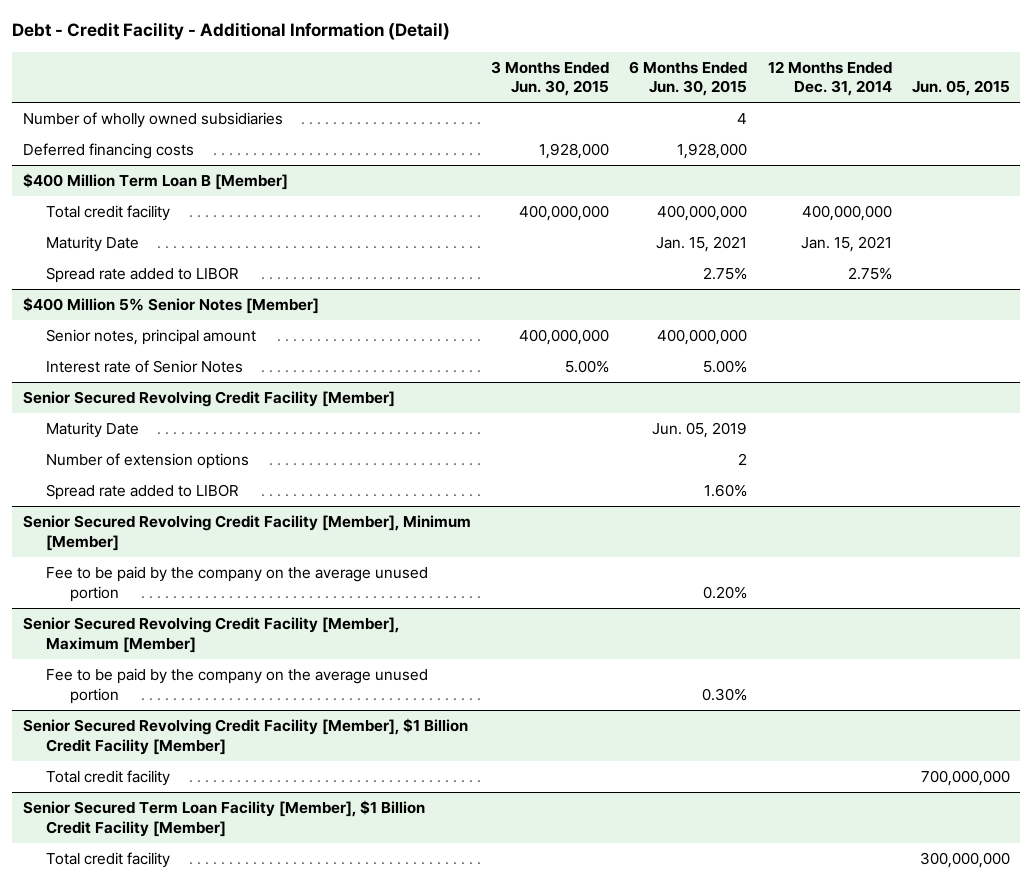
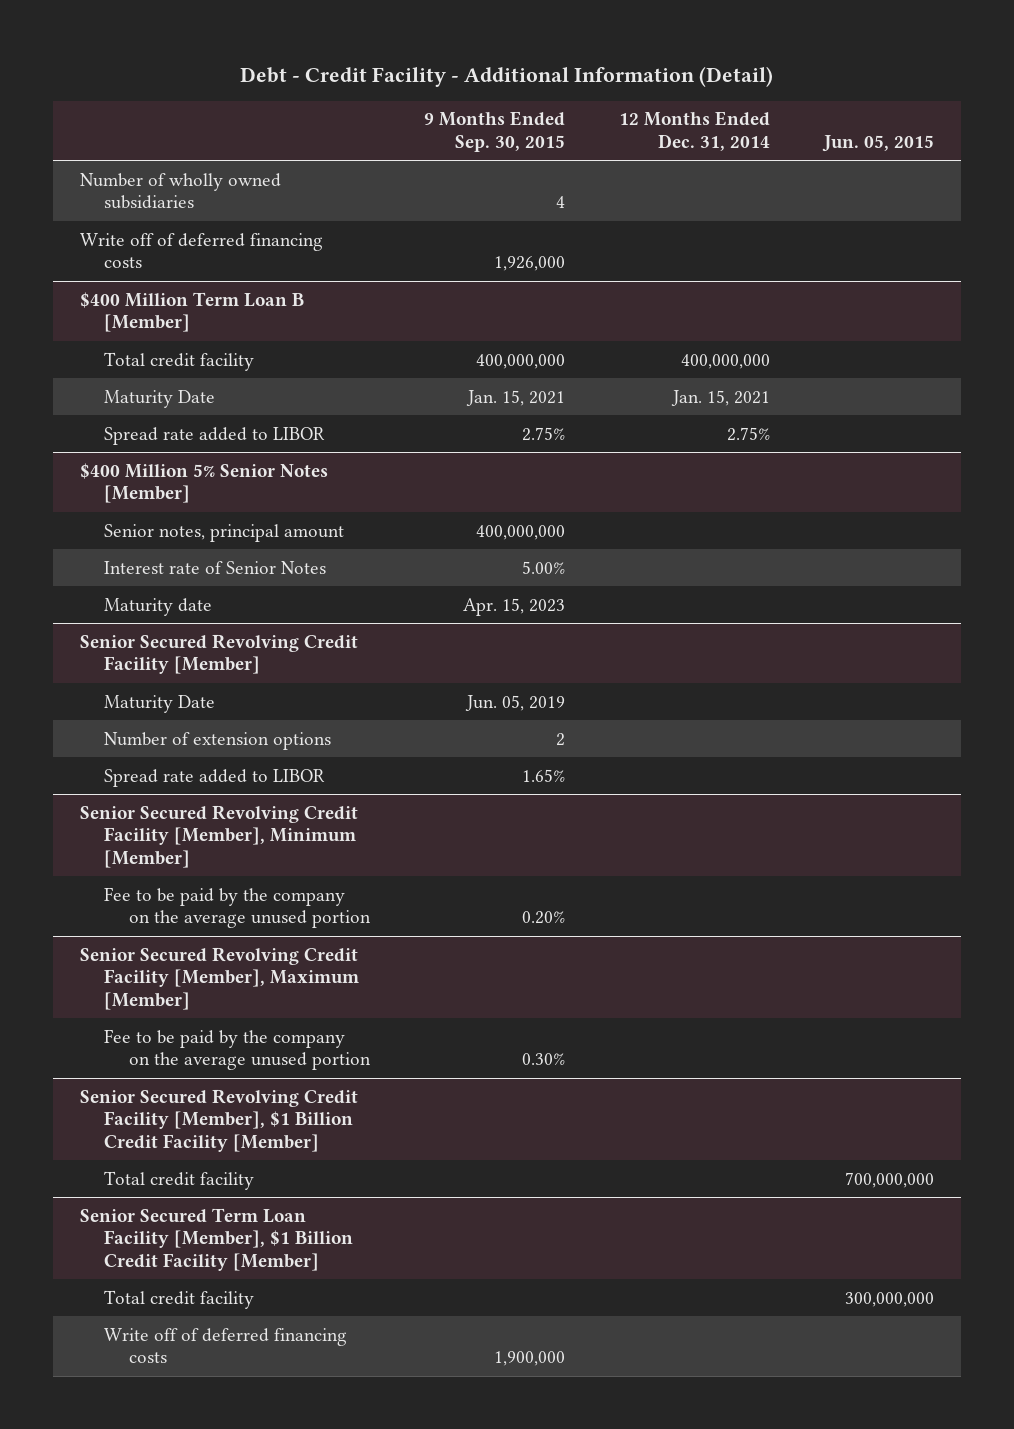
- | 3 Months Ended Jun. 30, 2015 | 6 Months Ended Jun. 30, 2015 | 12 Months Ended Dec. 31, 2014 | Jun. 05, 2015
+ | 9 Months Ended Sep. 30, 2015 | 12 Months Ended Dec. 31, 2014 | Jun. 05, 2015
- Deferred financing costs | 1,928,000 | 1,928,000 | |
+ Write off of deferred financing costs | 1,926,000 | |
@ $400 Million 5% Senior Notes [Member]
+ Maturity date | Apr. 15, 2023 | |
@ Senior Secured Term Loan Facility [Member], $1 Billion Credit Facility [Member]
+ Write off of deferred financing costs | 1,900,000 | |

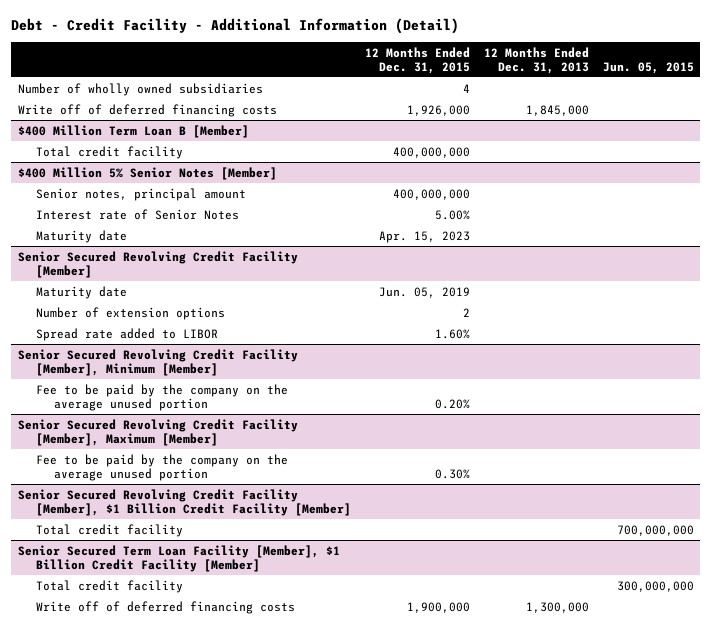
- | 9 Months Ended Sep. 30, 2015 | 12 Months Ended Dec. 31, 2014 | Jun. 05, 2015
+ | 12 Months Ended Dec. 31, 2015 | 12 Months Ended Dec. 31, 2013 | Jun. 05, 2015
@ $400 Million Term Loan B [Member]
- Maturity Date | Jan. 15, 2021 | Jan. 15, 2021 |
- Spread rate added to LIBOR | 2.75% | 2.75% |
@ Senior Secured Revolving Credit Facility [Member]
- Maturity Date | Jun. 05, 2019 | |
+ Maturity date | Jun. 05, 2019 | |

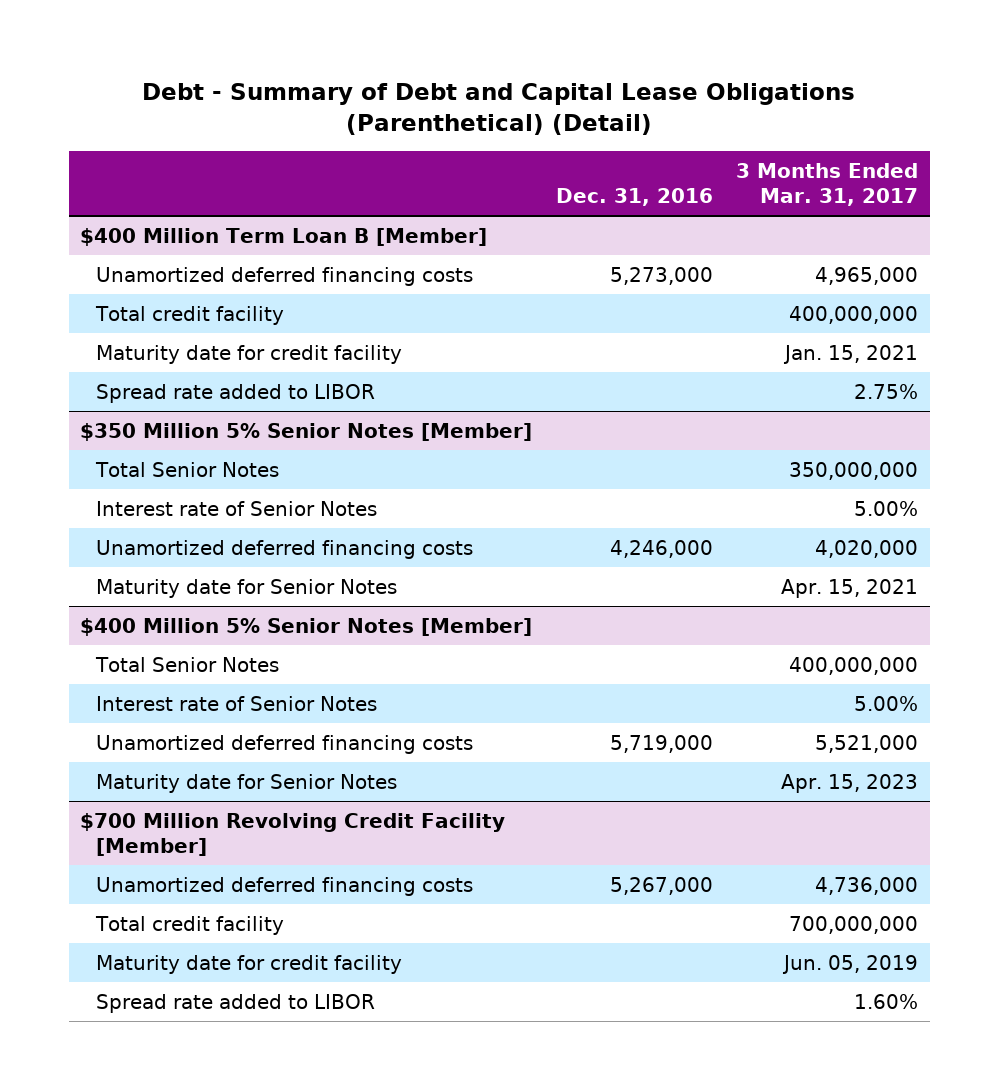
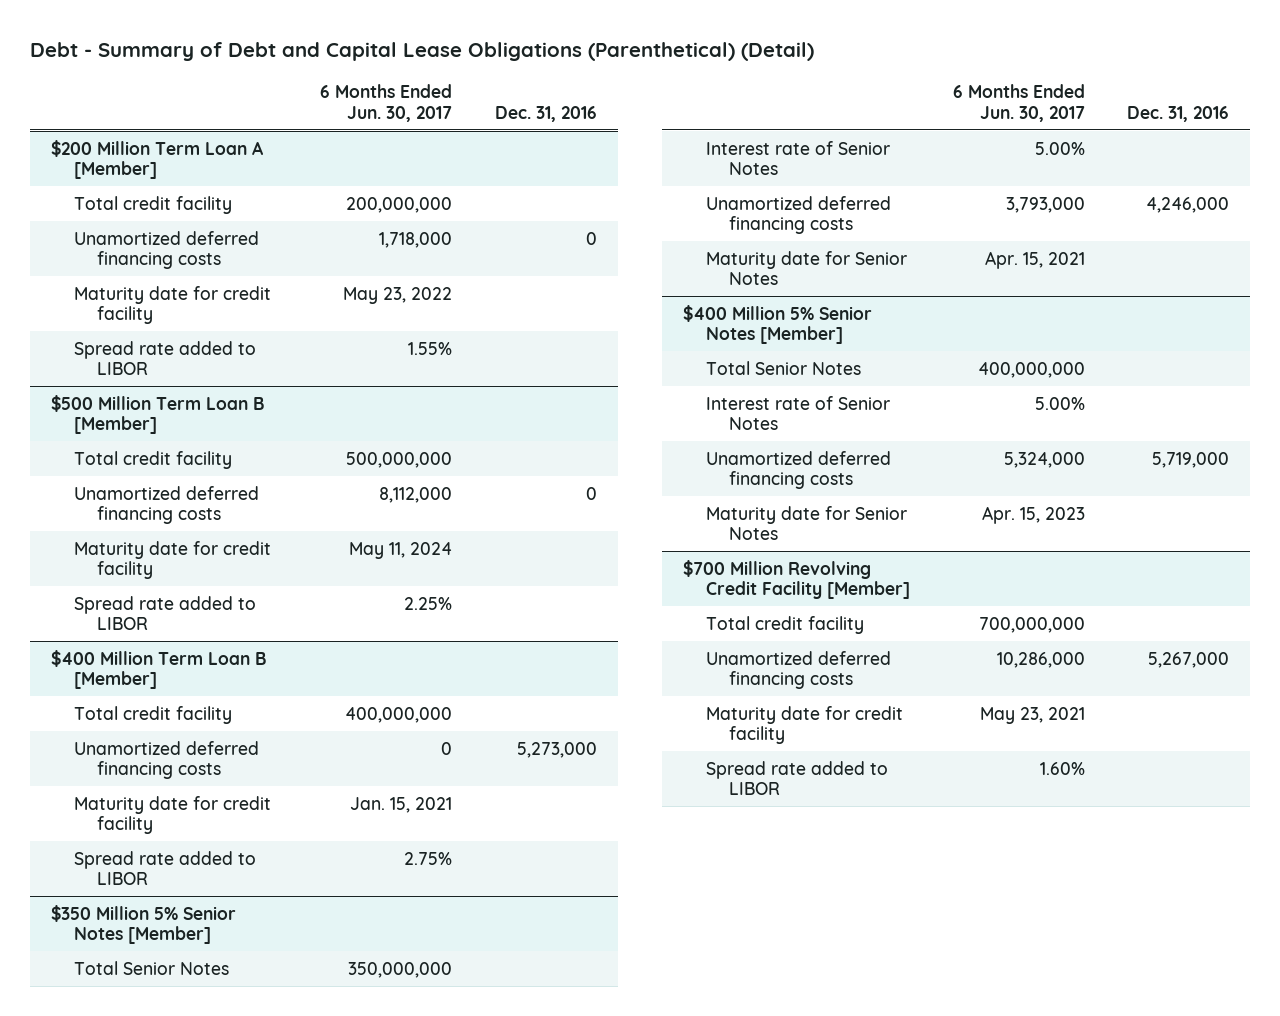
- | Dec. 31, 2016 | 3 Months Ended Mar. 31, 2017
+ | 6 Months Ended Jun. 30, 2017 | Dec. 31, 2016
+ $200 Million Term Loan A [Member]
+ Total credit facility | 200,000,000 |
+ Unamortized deferred financing costs | 1,718,000 | 0
+ Maturity date for credit facility | May 23, 2022 |
+ Spread rate added to LIBOR | 1.55% |
+ $500 Million Term Loan B [Member]
+ Total credit facility | 500,000,000 |
+ Unamortized deferred financing costs | 8,112,000 | 0
+ Maturity date for credit facility | May 11, 2024 |
+ Spread rate added to LIBOR | 2.25% |
@ $400 Million Term Loan B [Member]
moved down: Unamortized deferred financing costs | 0 | 5,273,000
@ $700 Million Revolving Credit Facility [Member]
moved down: Unamortized deferred financing costs | 10,286,000 | 5,267,000

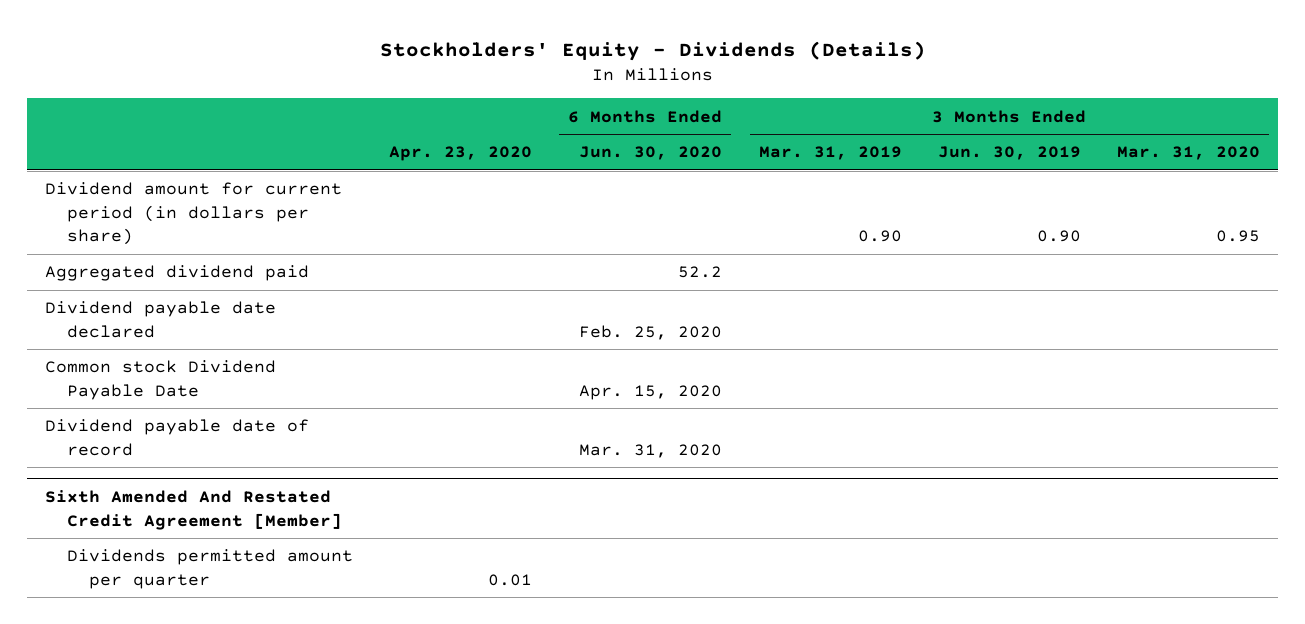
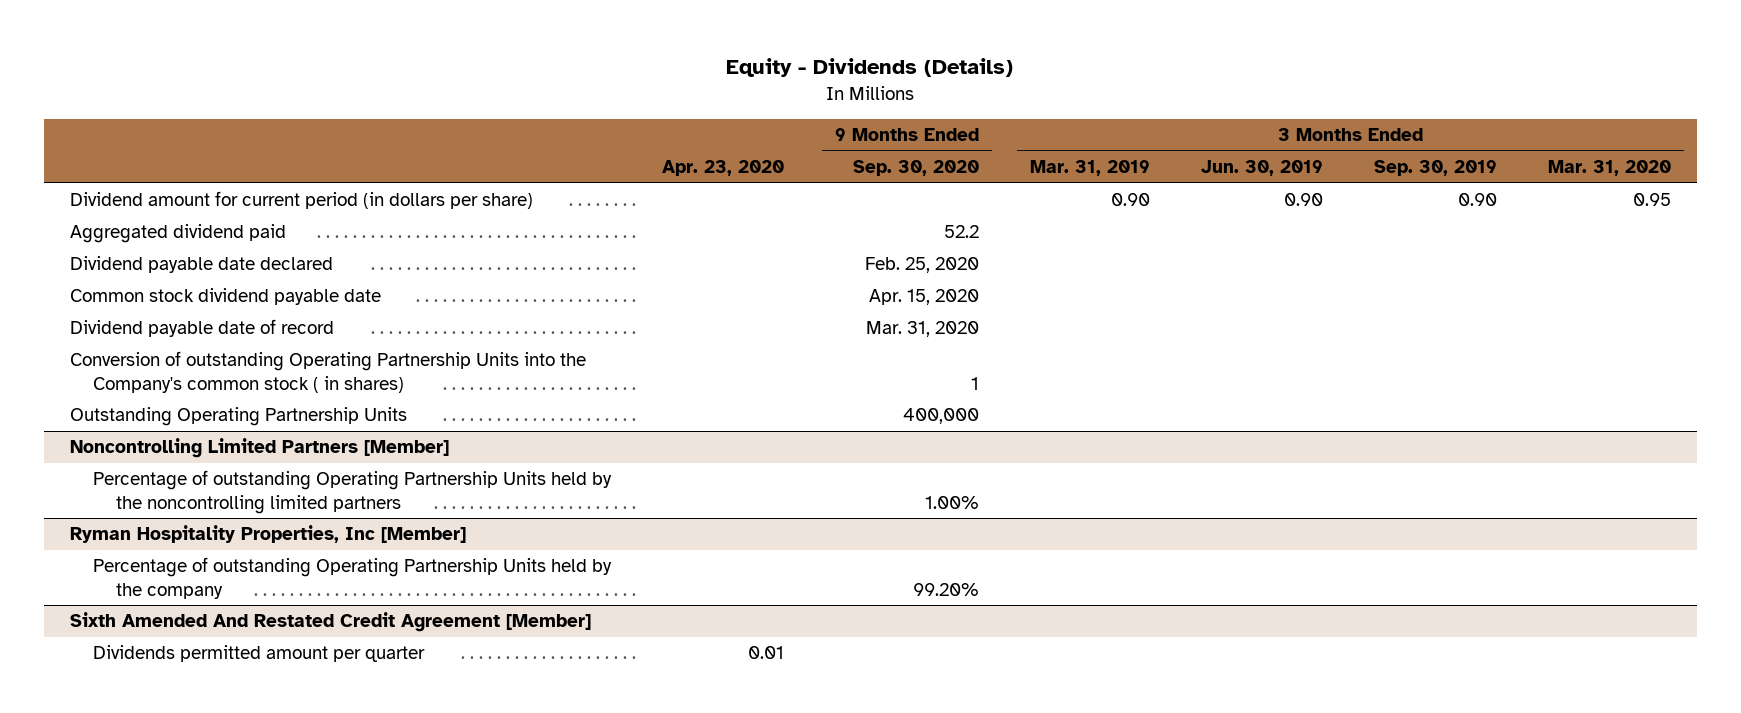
- Stockholders' Equity - Dividends (Details)
+ Equity - Dividends (Details)
- | Apr. 23, 2020 | 6 Months Ended Jun. 30, 2020 | 3 Months Ended Mar. 31, 2019 | 3 Months Ended Jun. 30, 2019 | 3 Months Ended Mar. 31, 2020
+ | Apr. 23, 2020 | 9 Months Ended Sep. 30, 2020 | 3 Months Ended Mar. 31, 2019 | 3 Months Ended Jun. 30, 2019 | 3 Months Ended Sep. 30, 2019 | 3 Months Ended Mar. 31, 2020
- Common stock Dividend Payable Date | | Apr. 15, 2020 | | |
+ Common stock dividend payable date | | Apr. 15, 2020 | | | |
+ Conversion of outstanding Operating Partnership Units into the Company's common stock ( in shares) | | 1 | | | |
+ Outstanding Operating Partnership Units | | 400,000 | | | |
+ Noncontrolling Limited Partners [Member]
+ Percentage of outstanding Operating Partnership Units held by the noncontrolling limited partners | | 1.00% | | | |
+ Ryman Hospitality Properties, Inc [Member]
+ Percentage of outstanding Operating Partnership Units held by the company | | 99.20% | | | |

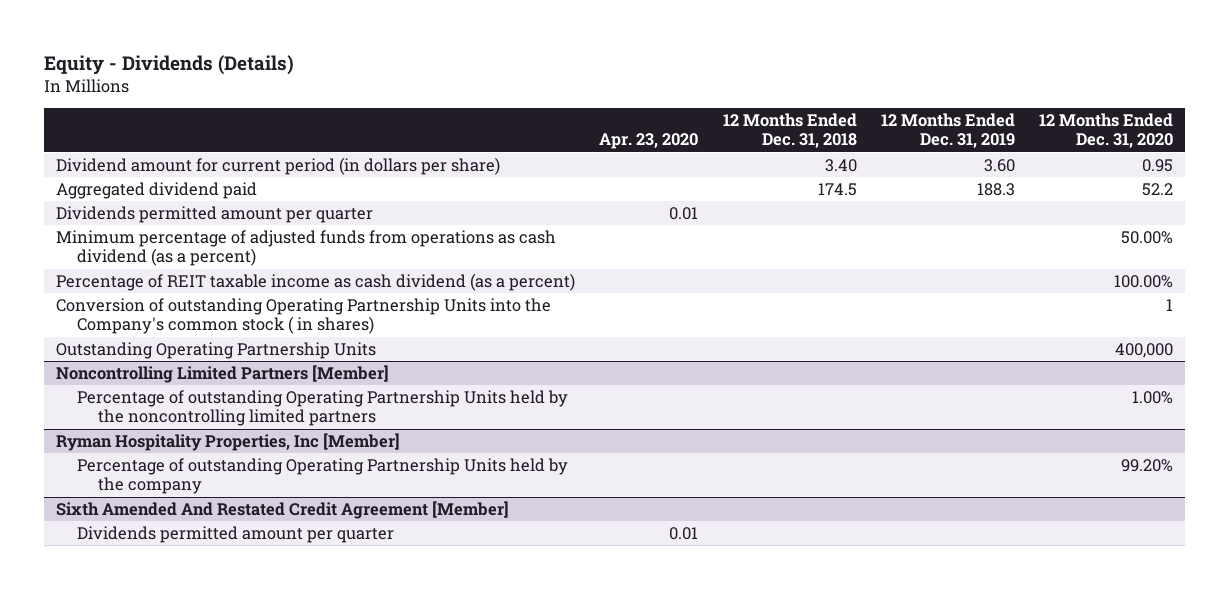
- | Apr. 23, 2020 | 9 Months Ended Sep. 30, 2020 | 3 Months Ended Mar. 31, 2019 | 3 Months Ended Jun. 30, 2019 | 3 Months Ended Sep. 30, 2019 | 3 Months Ended Mar. 31, 2020
+ | Apr. 23, 2020 | 12 Months Ended Dec. 31, 2018 | 12 Months Ended Dec. 31, 2019 | 12 Months Ended Dec. 31, 2020
- Dividend payable date declared | | Feb. 25, 2020 | | | |
- Common stock dividend payable date | | Apr. 15, 2020 | | | |
- Dividend payable date of record | | Mar. 31, 2020 | | | |
+ Dividends permitted amount per quarter | 0.01 | | |
+ Minimum percentage of adjusted funds from operations as cash dividend (as a percent) | | | | 50.00%
+ Percentage of REIT taxable income as cash dividend (as a percent) | | | | 100.00%

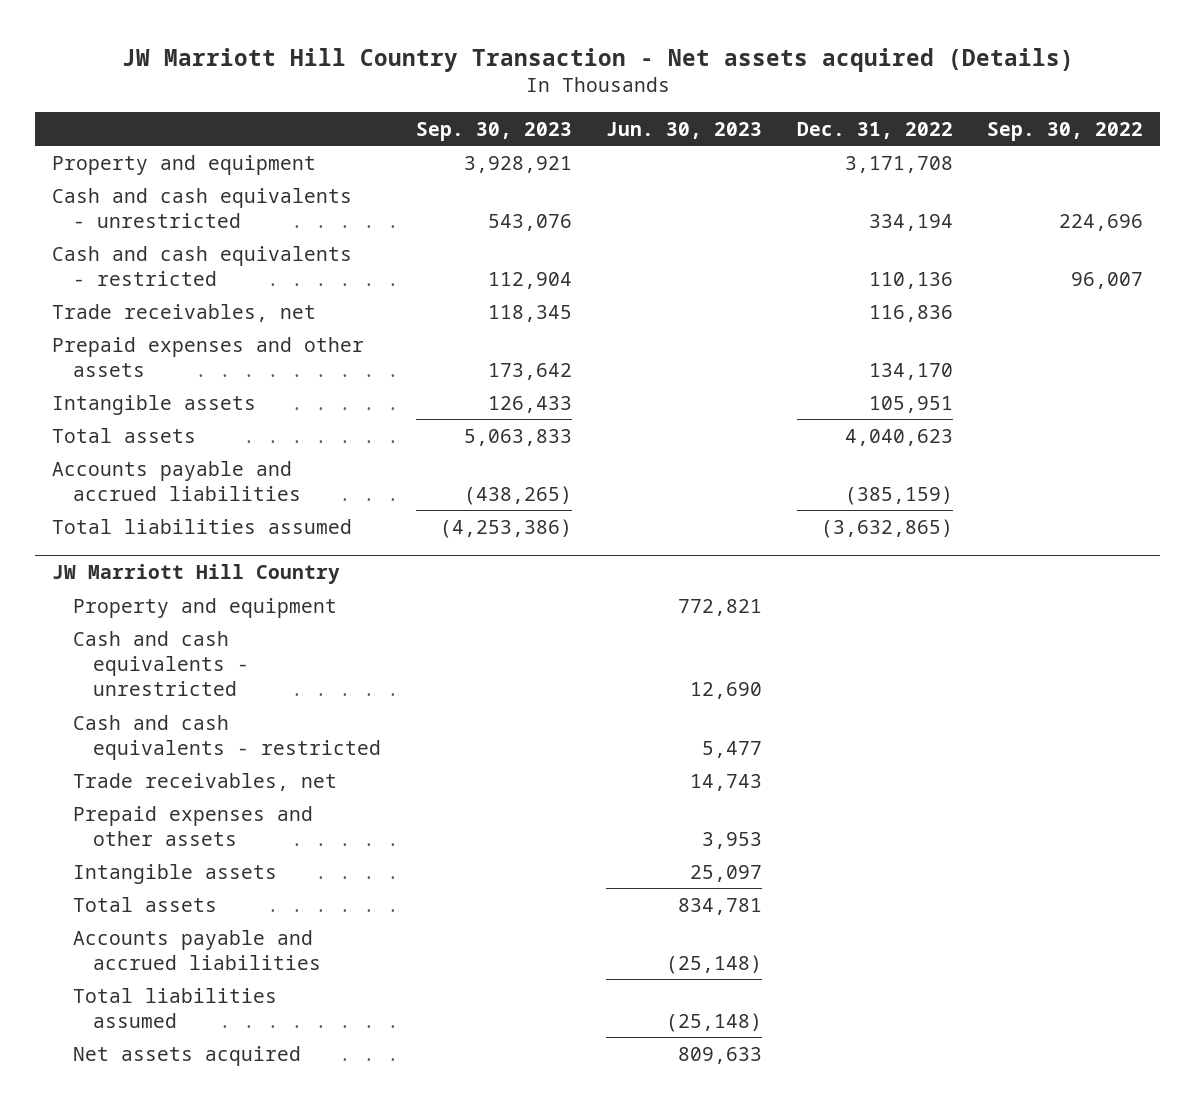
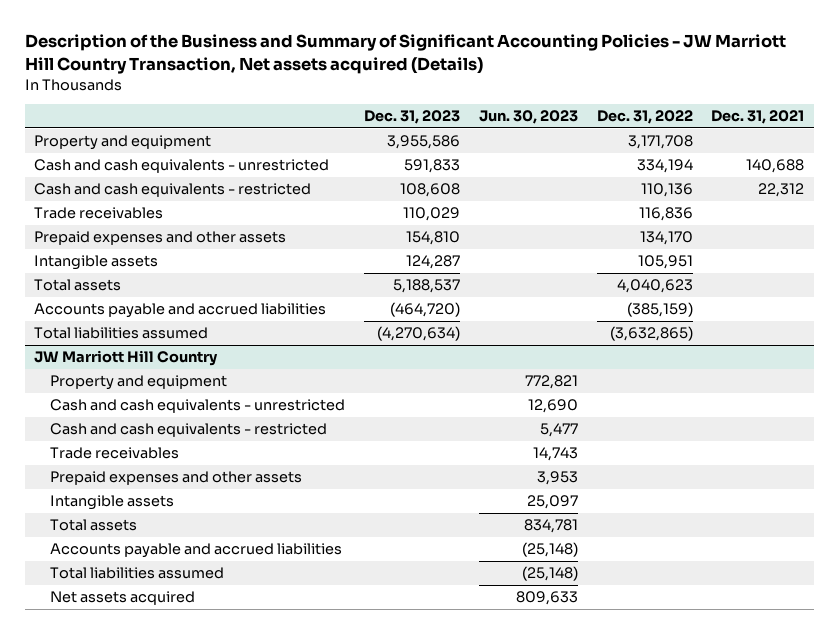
- JW Marriott Hill Country Transaction - Net assets acquired (Details)
+ Description of the Business and Summary of Significant Accounting Policies - JW Marriott Hill Country Transaction, Net assets acquired (Details)
- | Sep. 30, 2023 | Jun. 30, 2023 | Dec. 31, 2022 | Sep. 30, 2022
+ | Dec. 31, 2023 | Jun. 30, 2023 | Dec. 31, 2022 | Dec. 31, 2021
- Trade receivables, net | 118,345 | | 116,836 |
+ Trade receivables | 110,029 | | 116,836 |
@ JW Marriott Hill Country
- Trade receivables, net | | 14,743 | |
+ Trade receivables | | 14,743 | |

